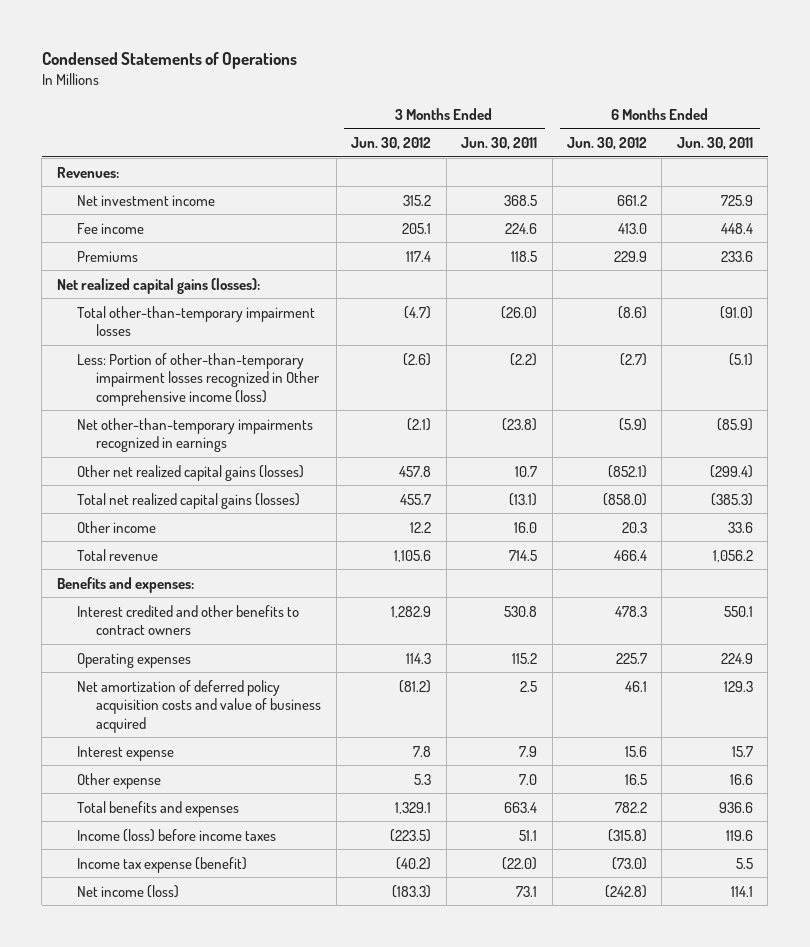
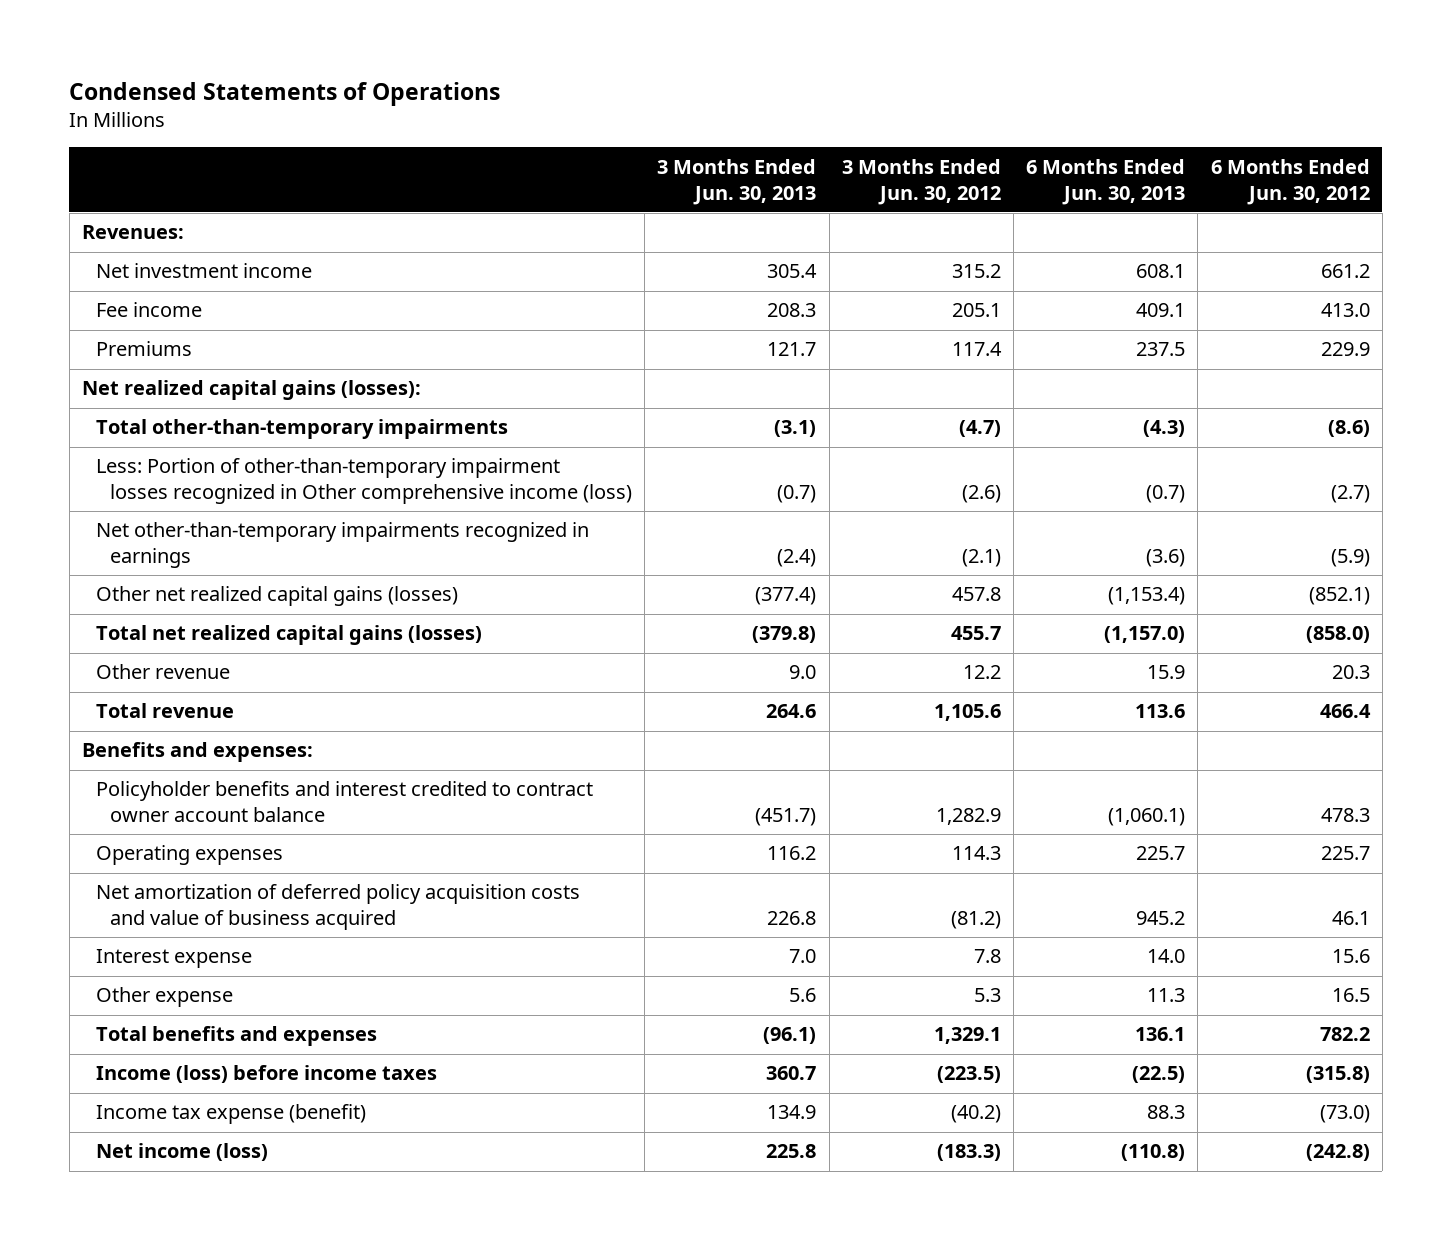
- | 3 Months Ended Jun. 30, 2012 | 3 Months Ended Jun. 30, 2011 | 6 Months Ended Jun. 30, 2012 | 6 Months Ended Jun. 30, 2011
+ | 3 Months Ended Jun. 30, 2013 | 3 Months Ended Jun. 30, 2012 | 6 Months Ended Jun. 30, 2013 | 6 Months Ended Jun. 30, 2012
- Total other-than-temporary impairment losses | (4.7) | (26.0) | (8.6) | (91.0)
+ Total other-than-temporary impairments | (3.1) | (4.7) | (4.3) | (8.6)
- Other income | 12.2 | 16.0 | 20.3 | 33.6
+ Other revenue | 9.0 | 12.2 | 15.9 | 20.3
- Interest credited and other benefits to contract owners | 1,282.9 | 530.8 | 478.3 | 550.1
+ Policyholder benefits and interest credited to contract owner account balance | (451.7) | 1,282.9 | (1,060.1) | 478.3

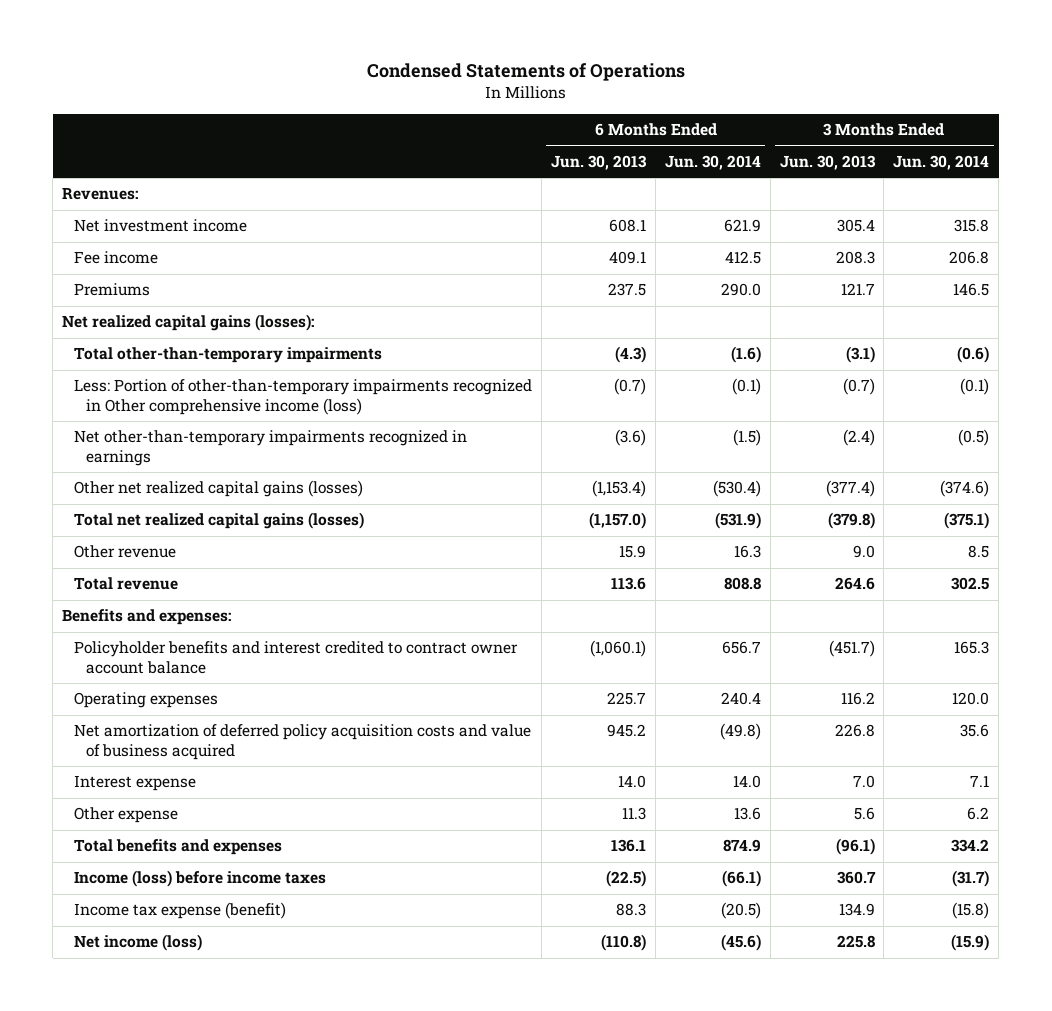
- | 3 Months Ended Jun. 30, 2013 | 3 Months Ended Jun. 30, 2012 | 6 Months Ended Jun. 30, 2013 | 6 Months Ended Jun. 30, 2012
+ | 6 Months Ended Jun. 30, 2013 | 6 Months Ended Jun. 30, 2014 | 3 Months Ended Jun. 30, 2013 | 3 Months Ended Jun. 30, 2014
- Less: Portion of other-than-temporary impairment losses recognized in Other comprehensive income (loss) | (0.7) | (2.6) | (0.7) | (2.7)
+ Less: Portion of other-than-temporary impairments recognized in Other comprehensive income (loss) | (0.7) | (0.1) | (0.7) | (0.1)

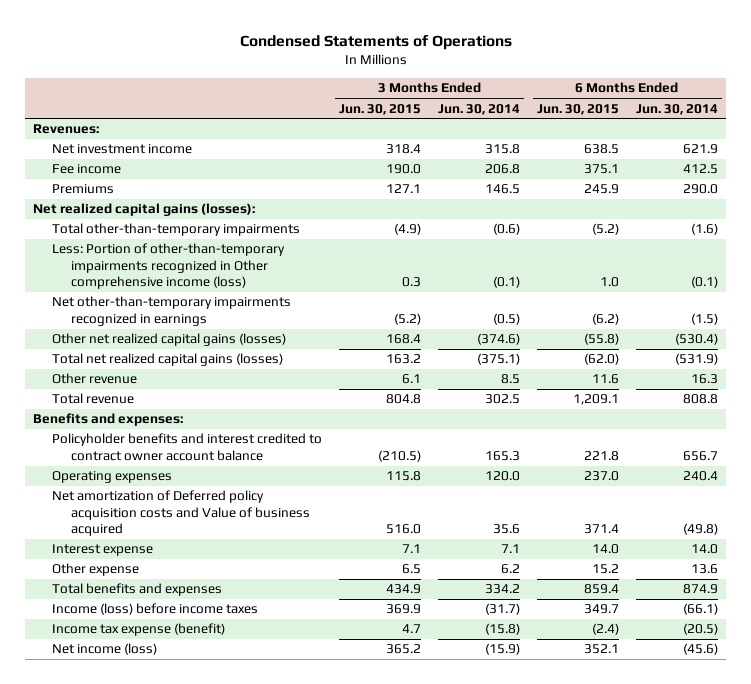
- | 6 Months Ended Jun. 30, 2013 | 6 Months Ended Jun. 30, 2014 | 3 Months Ended Jun. 30, 2013 | 3 Months Ended Jun. 30, 2014
+ | 3 Months Ended Jun. 30, 2015 | 3 Months Ended Jun. 30, 2014 | 6 Months Ended Jun. 30, 2015 | 6 Months Ended Jun. 30, 2014
- Net amortization of deferred policy acquisition costs and value of business acquired | 945.2 | (49.8) | 226.8 | 35.6
+ Net amortization of Deferred policy acquisition costs and Value of business acquired | 516.0 | 35.6 | 371.4 | (49.8)

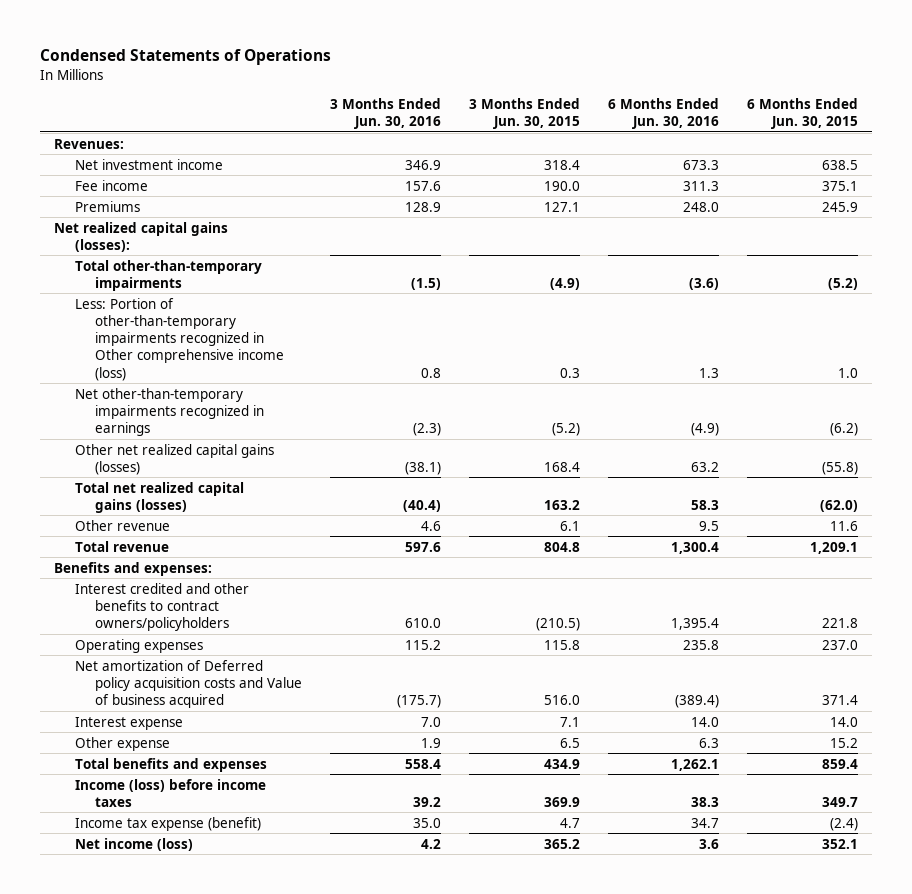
- | 3 Months Ended Jun. 30, 2015 | 3 Months Ended Jun. 30, 2014 | 6 Months Ended Jun. 30, 2015 | 6 Months Ended Jun. 30, 2014
+ | 3 Months Ended Jun. 30, 2016 | 3 Months Ended Jun. 30, 2015 | 6 Months Ended Jun. 30, 2016 | 6 Months Ended Jun. 30, 2015
- Policyholder benefits and interest credited to contract owner account balance | (210.5) | 165.3 | 221.8 | 656.7
+ Interest credited and other benefits to contract owners/policyholders | 610.0 | (210.5) | 1,395.4 | 221.8

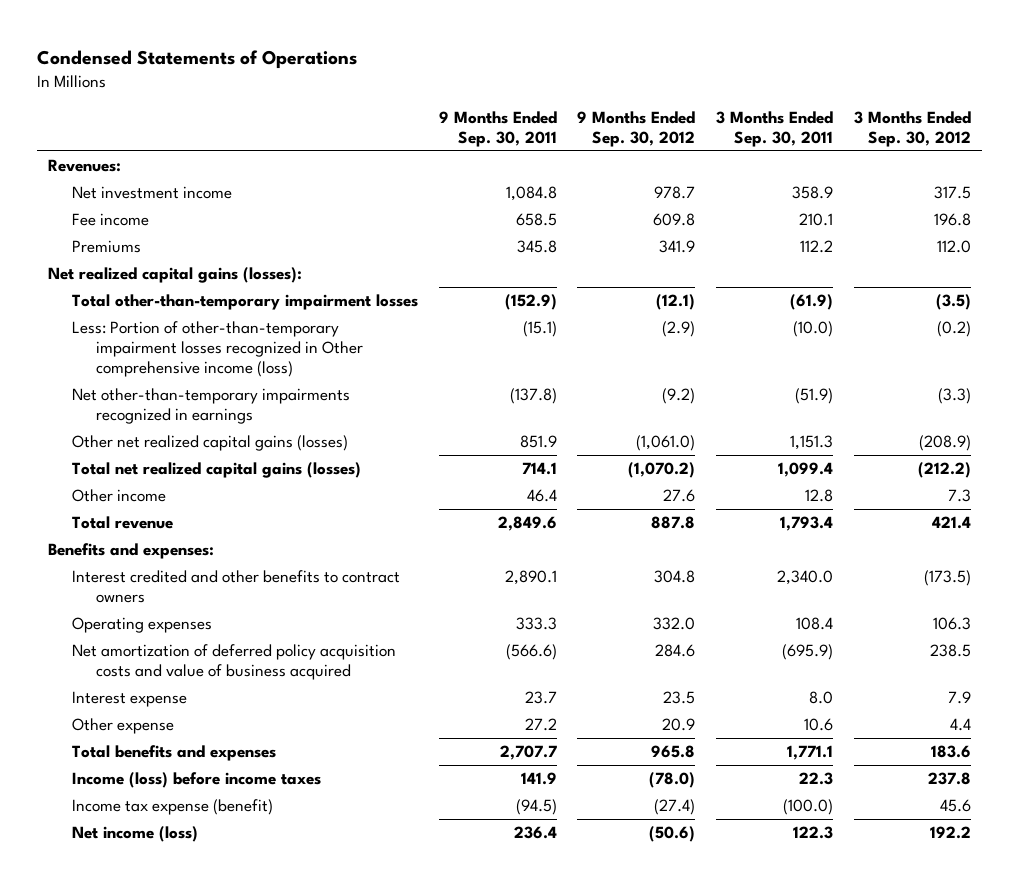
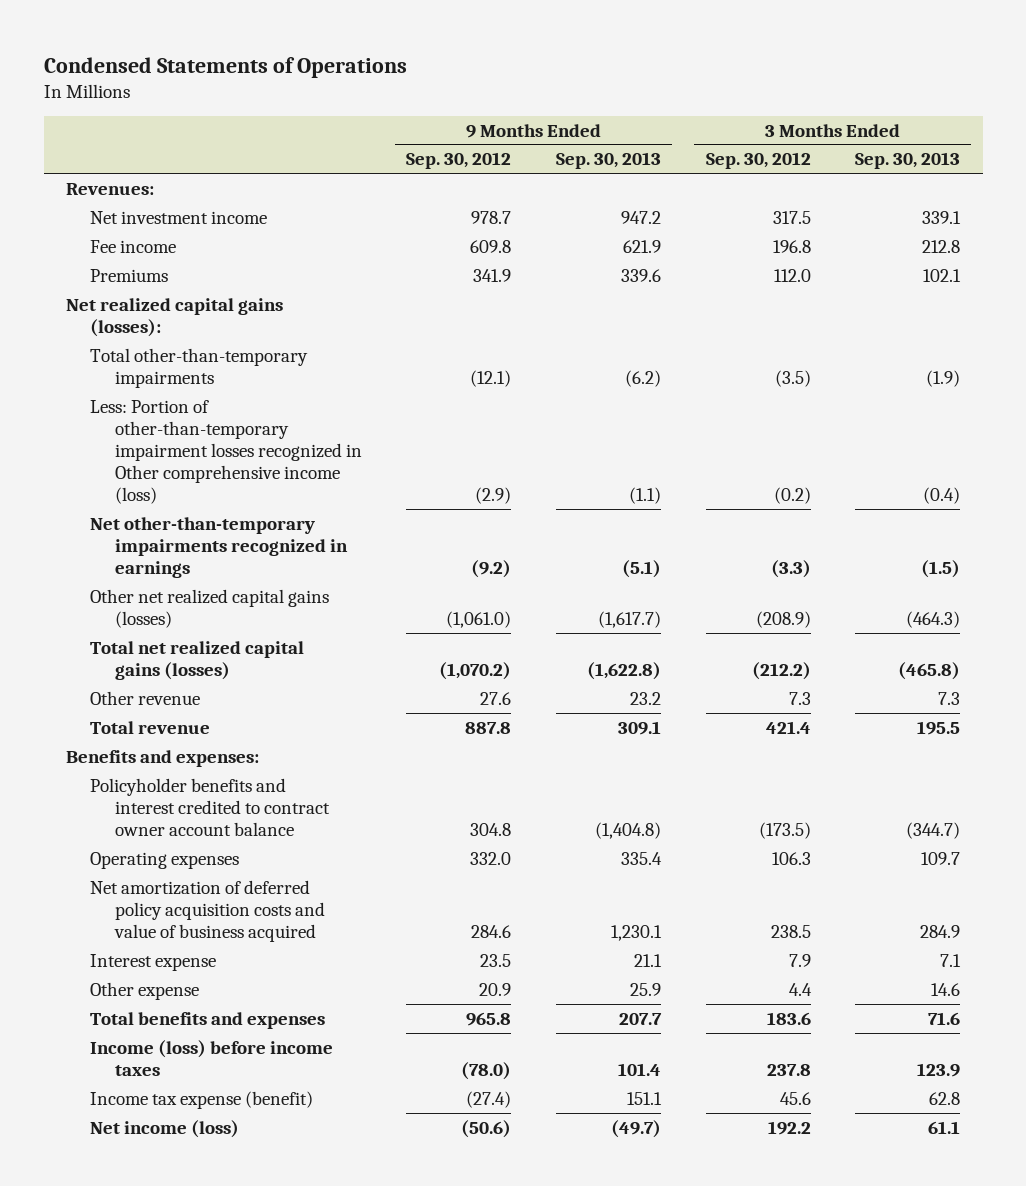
- | 9 Months Ended Sep. 30, 2011 | 9 Months Ended Sep. 30, 2012 | 3 Months Ended Sep. 30, 2011 | 3 Months Ended Sep. 30, 2012
+ | 9 Months Ended Sep. 30, 2012 | 9 Months Ended Sep. 30, 2013 | 3 Months Ended Sep. 30, 2012 | 3 Months Ended Sep. 30, 2013
- Total other-than-temporary impairment losses | (152.9) | (12.1) | (61.9) | (3.5)
+ Total other-than-temporary impairments | (12.1) | (6.2) | (3.5) | (1.9)
- Other income | 46.4 | 27.6 | 12.8 | 7.3
+ Other revenue | 27.6 | 23.2 | 7.3 | 7.3
- Interest credited and other benefits to contract owners | 2,890.1 | 304.8 | 2,340.0 | (173.5)
+ Policyholder benefits and interest credited to contract owner account balance | 304.8 | (1,404.8) | (173.5) | (344.7)

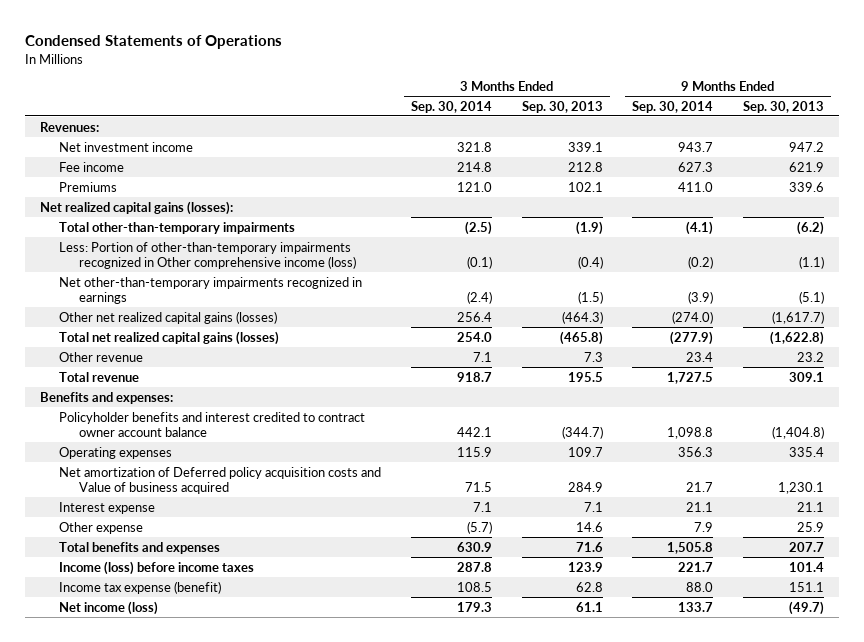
- | 9 Months Ended Sep. 30, 2012 | 9 Months Ended Sep. 30, 2013 | 3 Months Ended Sep. 30, 2012 | 3 Months Ended Sep. 30, 2013
+ | 3 Months Ended Sep. 30, 2014 | 3 Months Ended Sep. 30, 2013 | 9 Months Ended Sep. 30, 2014 | 9 Months Ended Sep. 30, 2013
- Less: Portion of other-than-temporary impairment losses recognized in Other comprehensive income (loss) | (2.9) | (1.1) | (0.2) | (0.4)
+ Less: Portion of other-than-temporary impairments recognized in Other comprehensive income (loss) | (0.1) | (0.4) | (0.2) | (1.1)
- Net amortization of deferred policy acquisition costs and value of business acquired | 284.6 | 1,230.1 | 238.5 | 284.9
+ Net amortization of Deferred policy acquisition costs and Value of business acquired | 71.5 | 284.9 | 21.7 | 1,230.1

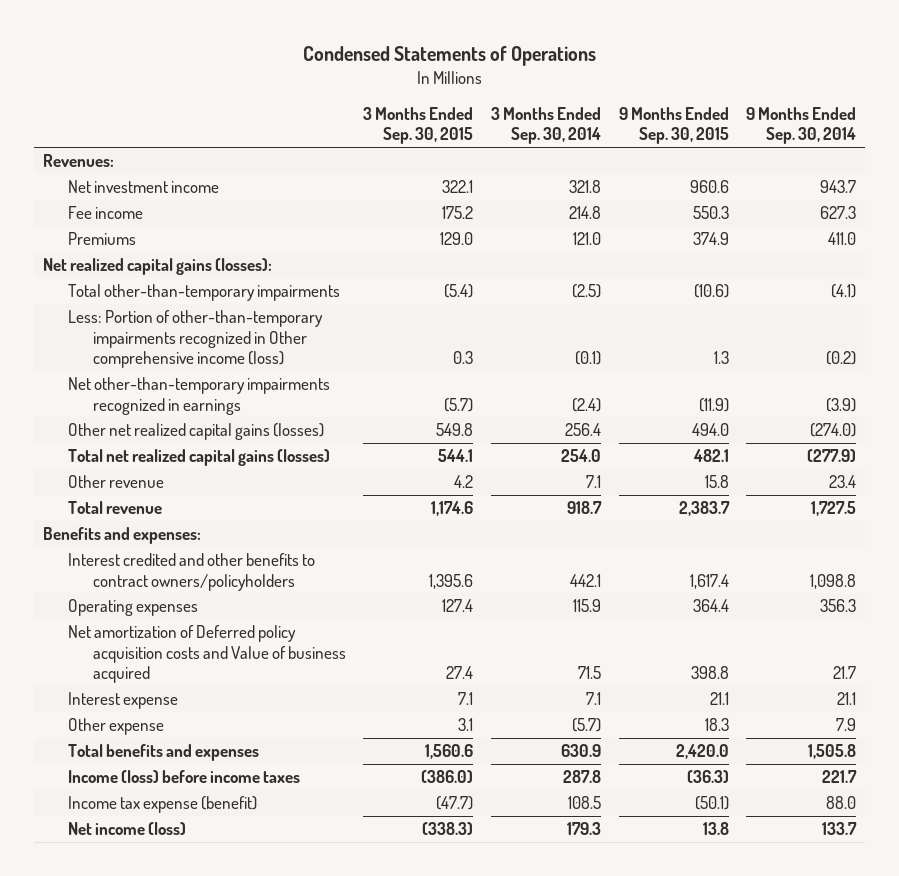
- | 3 Months Ended Sep. 30, 2014 | 3 Months Ended Sep. 30, 2013 | 9 Months Ended Sep. 30, 2014 | 9 Months Ended Sep. 30, 2013
+ | 3 Months Ended Sep. 30, 2015 | 3 Months Ended Sep. 30, 2014 | 9 Months Ended Sep. 30, 2015 | 9 Months Ended Sep. 30, 2014
- Policyholder benefits and interest credited to contract owner account balance | 442.1 | (344.7) | 1,098.8 | (1,404.8)
+ Interest credited and other benefits to contract owners/policyholders | 1,395.6 | 442.1 | 1,617.4 | 1,098.8

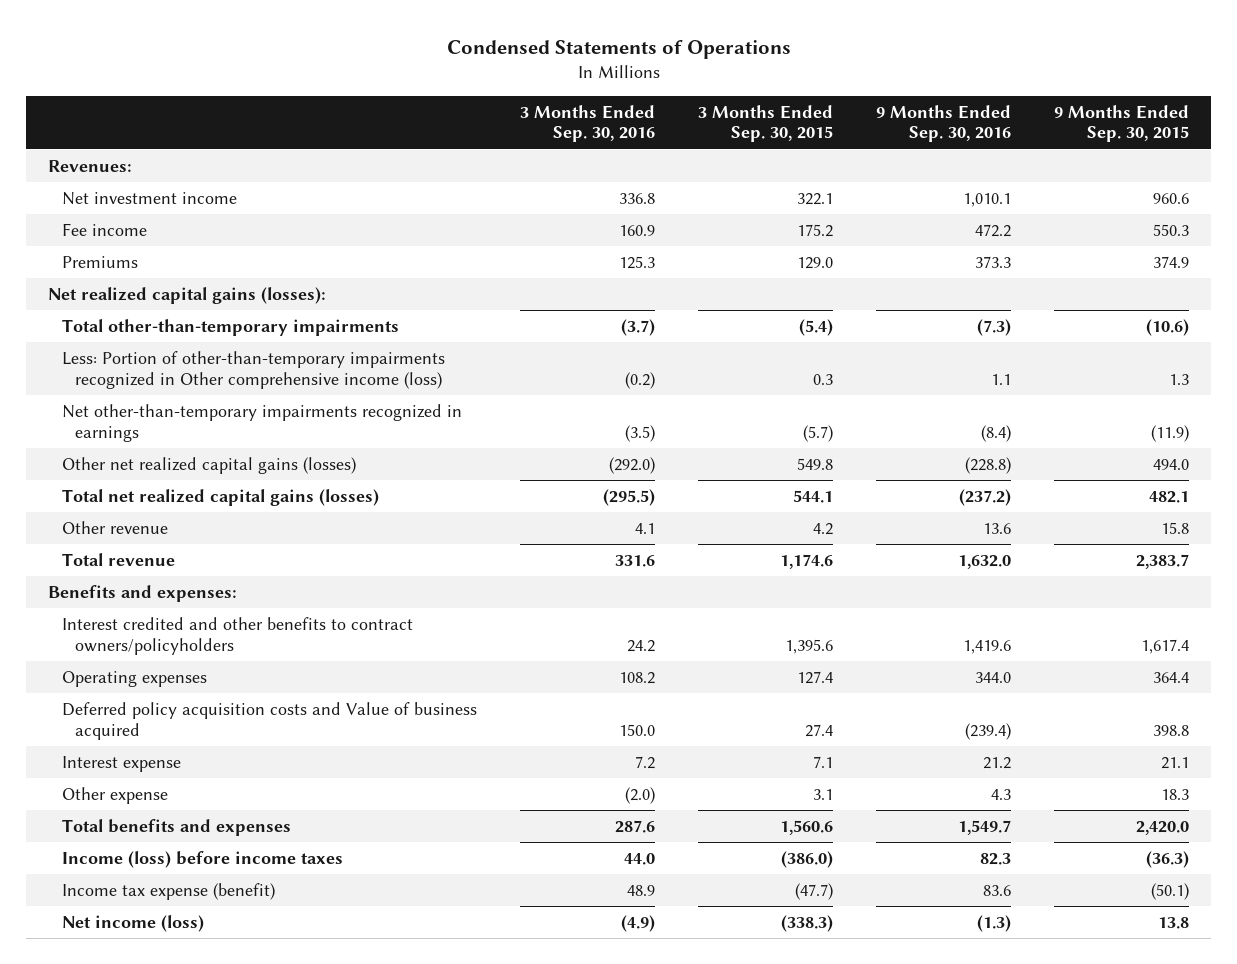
- | 3 Months Ended Sep. 30, 2015 | 3 Months Ended Sep. 30, 2014 | 9 Months Ended Sep. 30, 2015 | 9 Months Ended Sep. 30, 2014
+ | 3 Months Ended Sep. 30, 2016 | 3 Months Ended Sep. 30, 2015 | 9 Months Ended Sep. 30, 2016 | 9 Months Ended Sep. 30, 2015
- Net amortization of Deferred policy acquisition costs and Value of business acquired | 27.4 | 71.5 | 398.8 | 21.7
+ Deferred policy acquisition costs and Value of business acquired | 150.0 | 27.4 | (239.4) | 398.8

